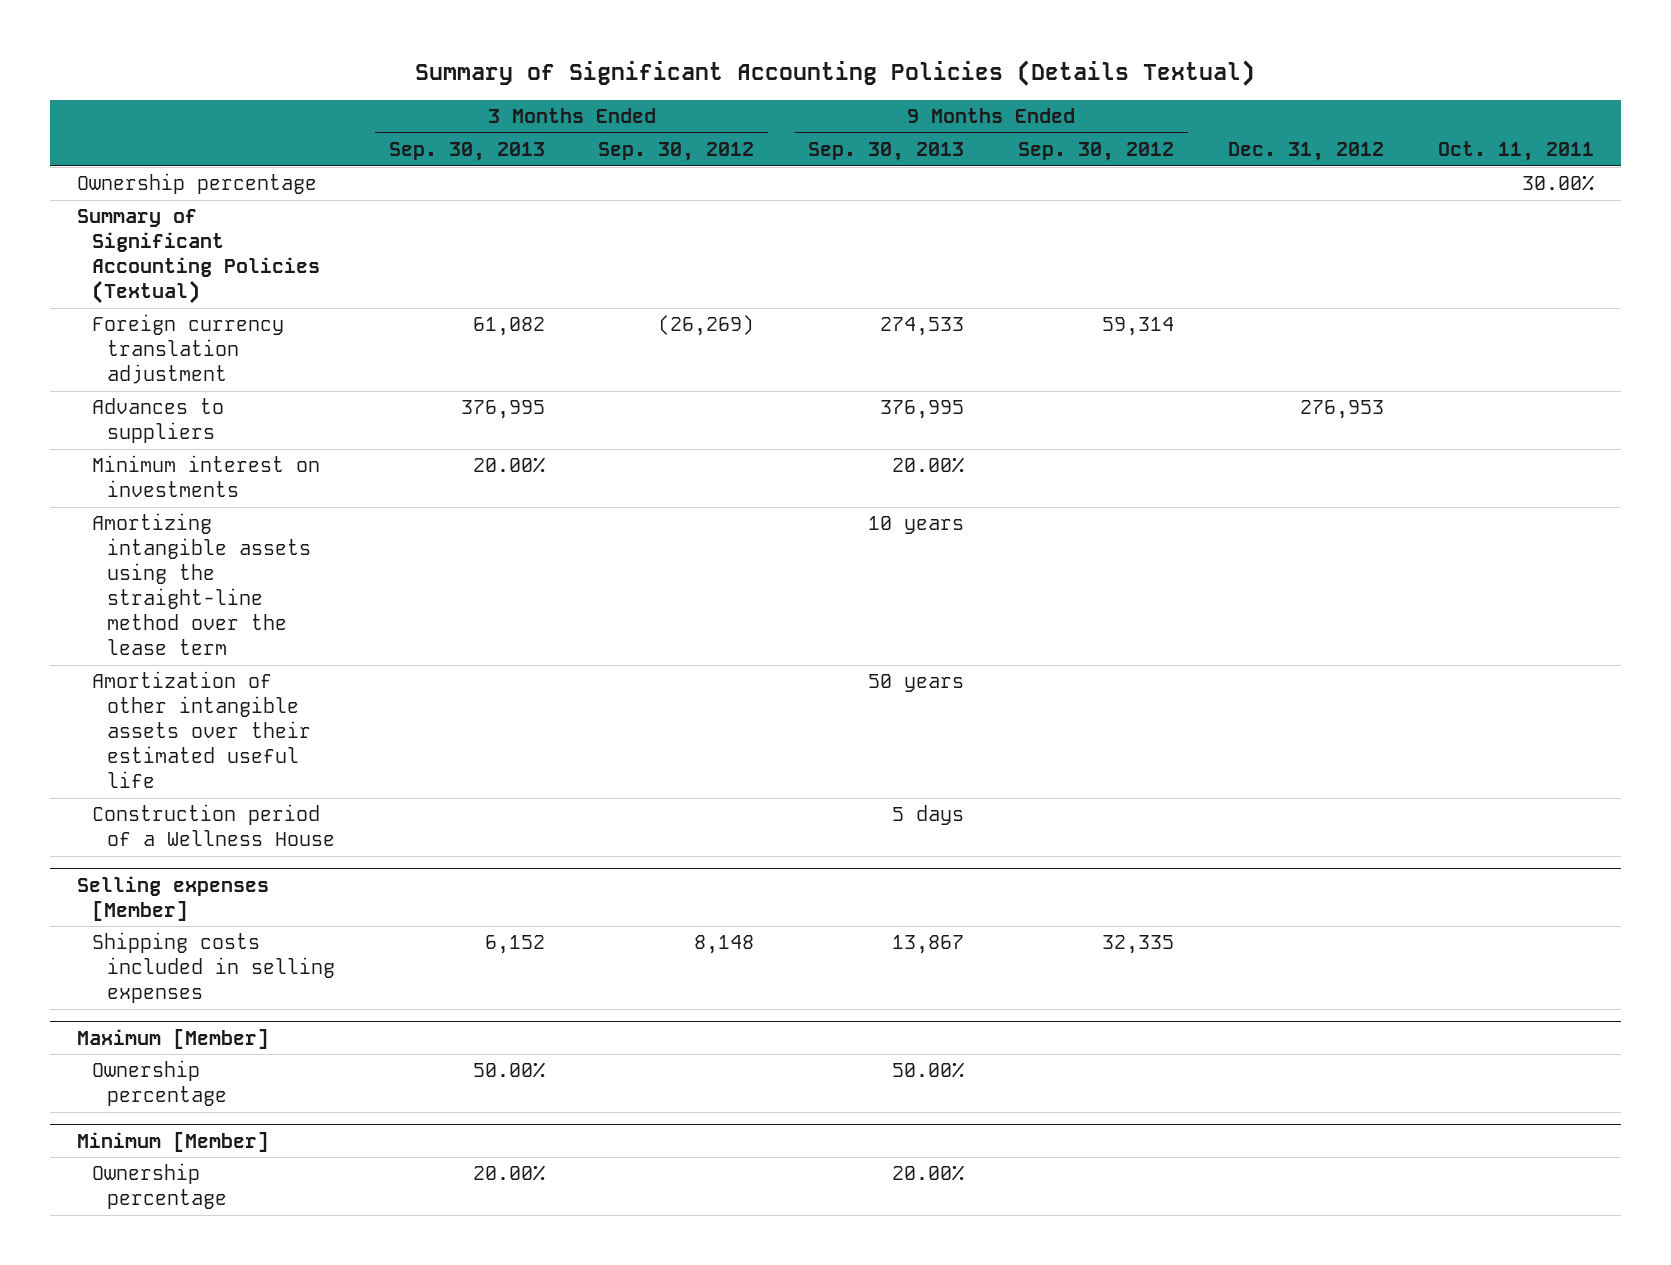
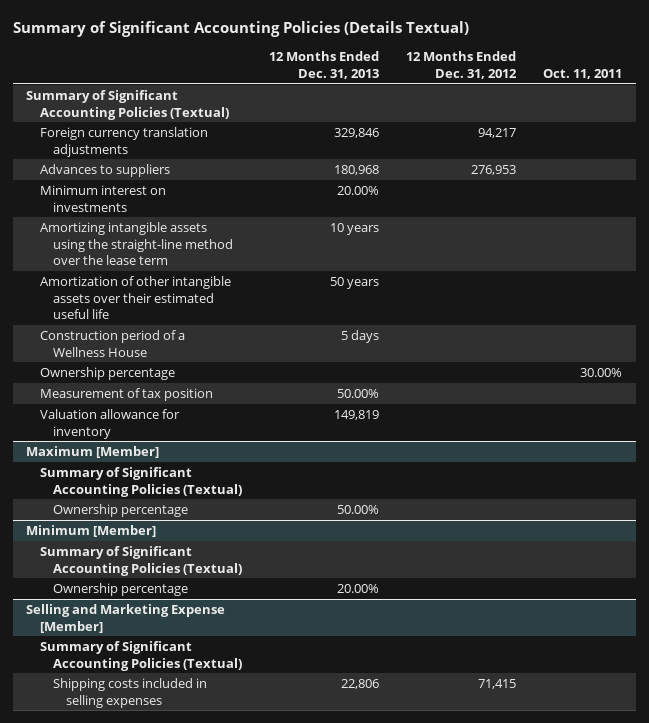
- | 3 Months Ended Sep. 30, 2013 | 3 Months Ended Sep. 30, 2012 | 9 Months Ended Sep. 30, 2013 | 9 Months Ended Sep. 30, 2012 | Dec. 31, 2012 | Oct. 11, 2011
+ | 12 Months Ended Dec. 31, 2013 | 12 Months Ended Dec. 31, 2012 | Oct. 11, 2011
- Foreign currency translation adjustment | 61,082 | (26,269) | 274,533 | 59,314 | |
+ Foreign currency translation adjustments | 329,846 | 94,217 |
- Selling expenses [Member]
- Shipping costs included in selling expenses | 6,152 | 8,148 | 13,867 | 32,335 | |
moved down: Ownership percentage | | | 30.00%
+ Measurement of tax position | 50.00% | |
+ Valuation allowance for inventory | 149,819 | |
@ Maximum [Member]
+ Summary of Significant Accounting Policies (Textual)
@ Minimum [Member]
+ Summary of Significant Accounting Policies (Textual)
+ Selling and Marketing Expense [Member]
+ Summary of Significant Accounting Policies (Textual)
+ Shipping costs included in selling expenses | 22,806 | 71,415 |

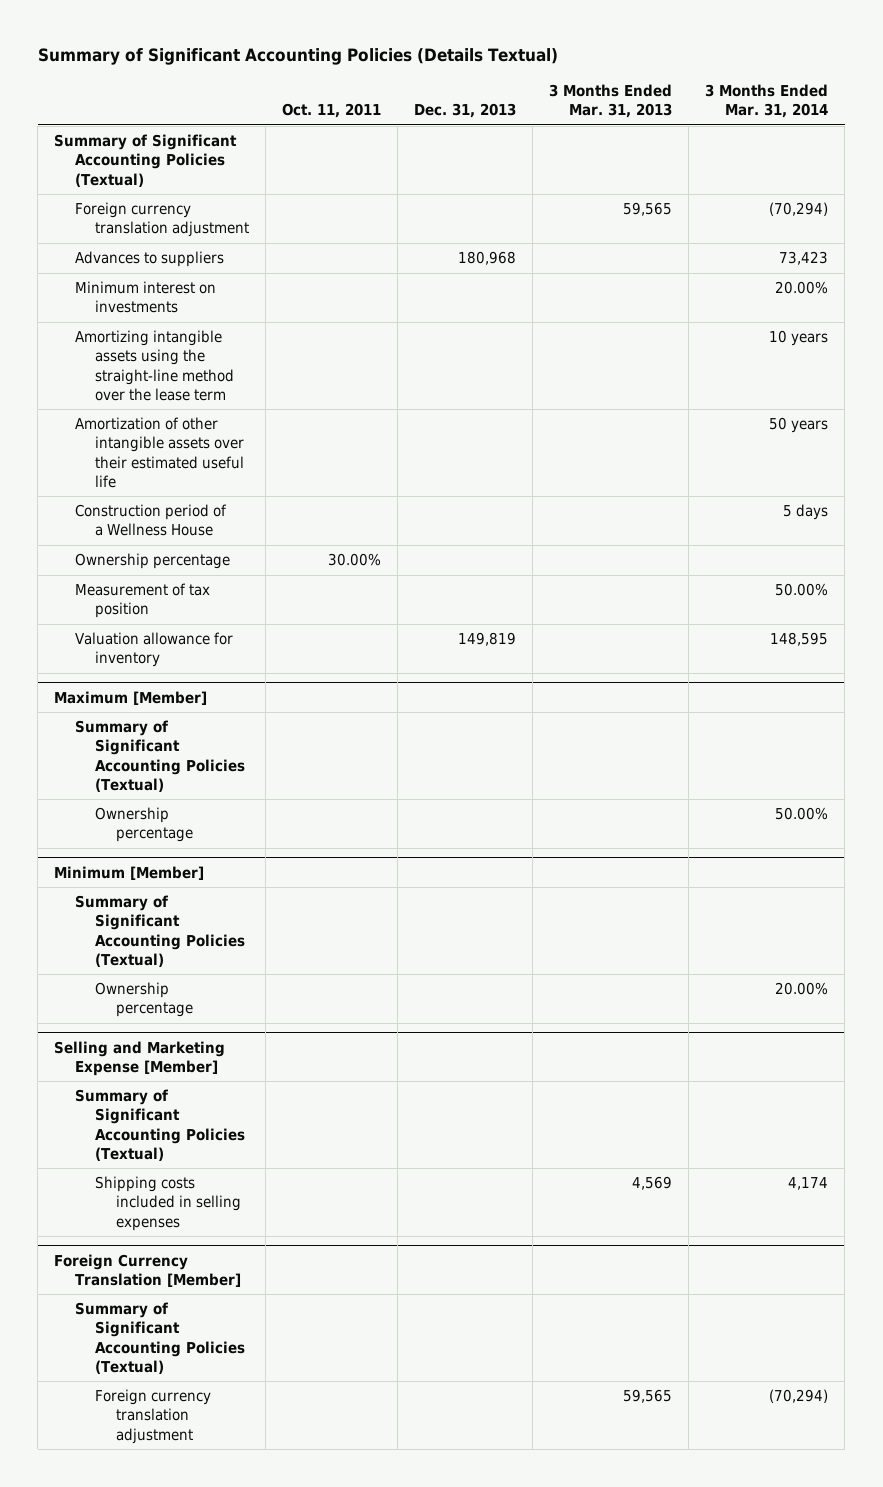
- | 12 Months Ended Dec. 31, 2013 | 12 Months Ended Dec. 31, 2012 | Oct. 11, 2011
+ | Oct. 11, 2011 | Dec. 31, 2013 | 3 Months Ended Mar. 31, 2013 | 3 Months Ended Mar. 31, 2014
- Foreign currency translation adjustments | 329,846 | 94,217 |
+ Foreign currency translation adjustment | | | 59,565 | (70,294)
+ Foreign Currency Translation [Member]
+ Summary of Significant Accounting Policies (Textual)
+ Foreign currency translation adjustment | | | 59,565 | (70,294)

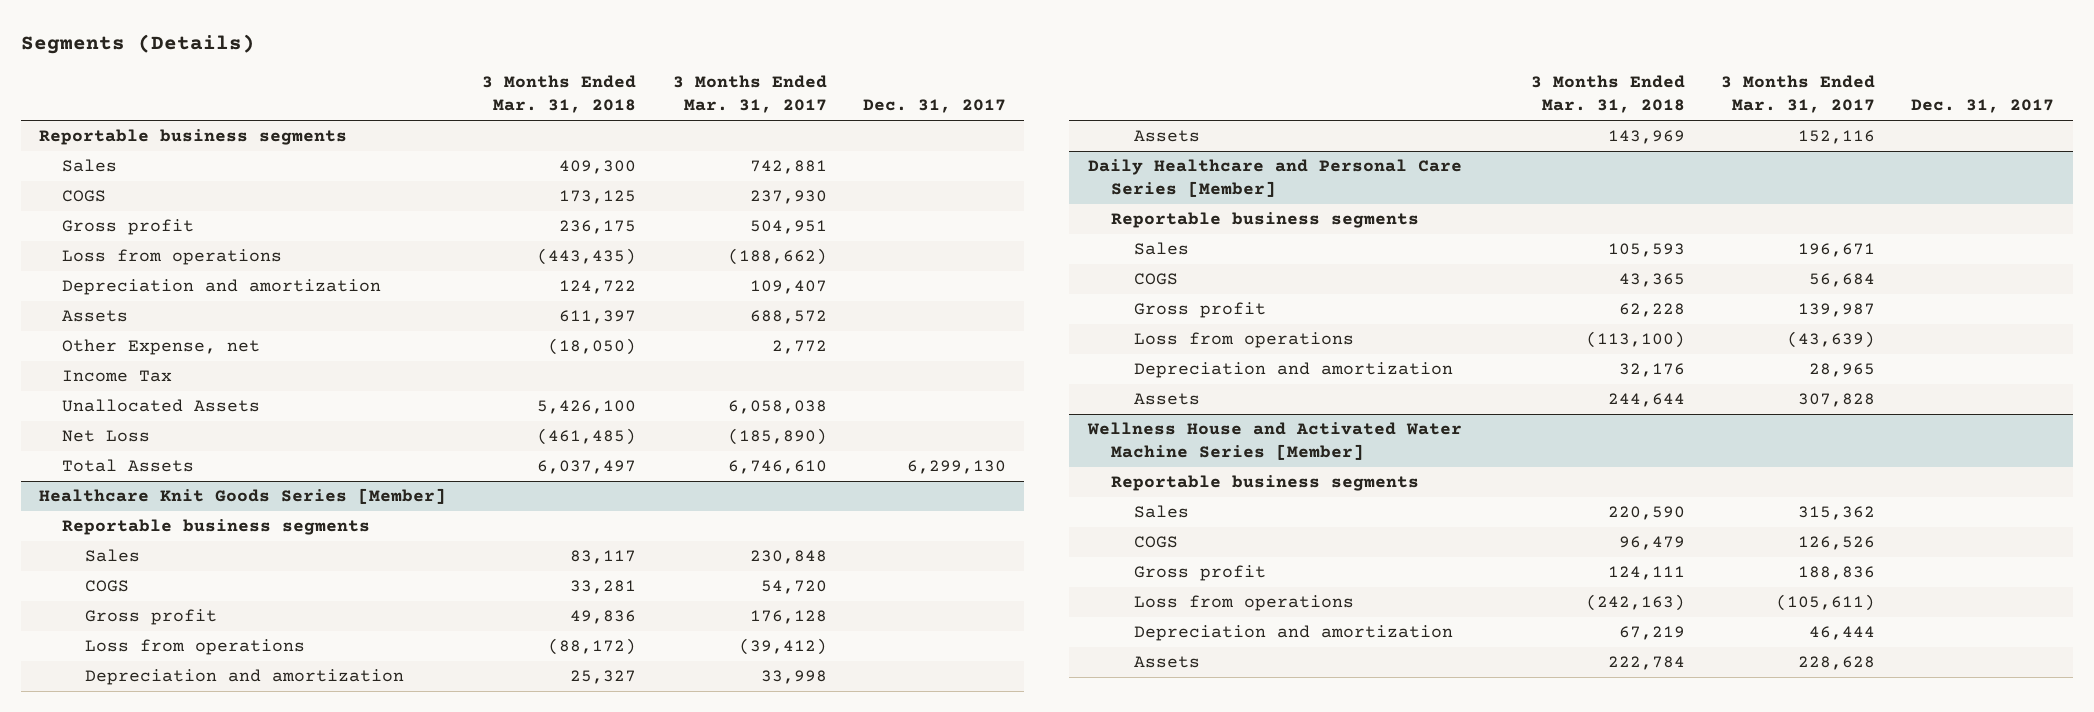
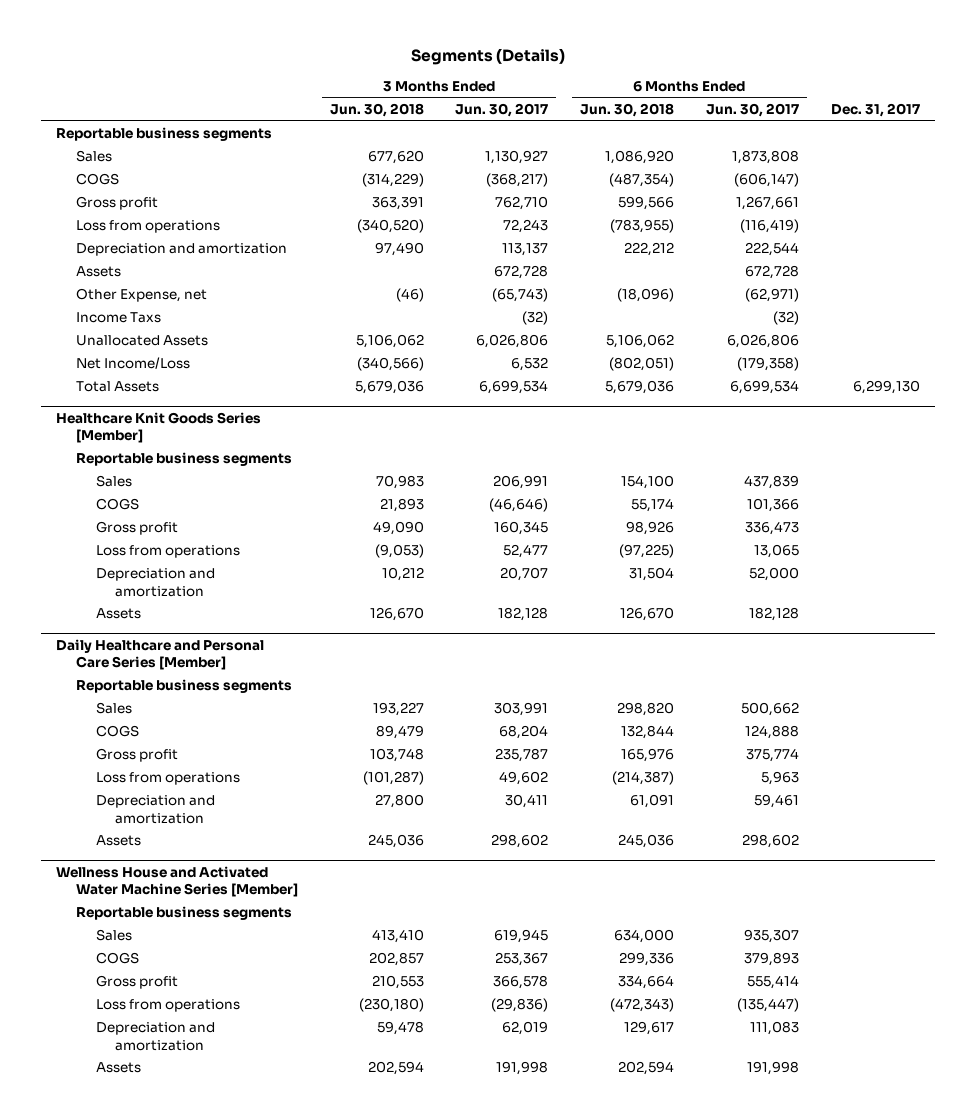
- | 3 Months Ended Mar. 31, 2018 | 3 Months Ended Mar. 31, 2017 | Dec. 31, 2017
+ | 3 Months Ended Jun. 30, 2018 | 3 Months Ended Jun. 30, 2017 | 6 Months Ended Jun. 30, 2018 | 6 Months Ended Jun. 30, 2017 | Dec. 31, 2017
- Income Tax
+ Income Taxs | | (32) | | (32) |
- Net Loss | (461,485) | (185,890) |
+ Net Income/Loss | (340,566) | 6,532 | (802,051) | (179,358) |

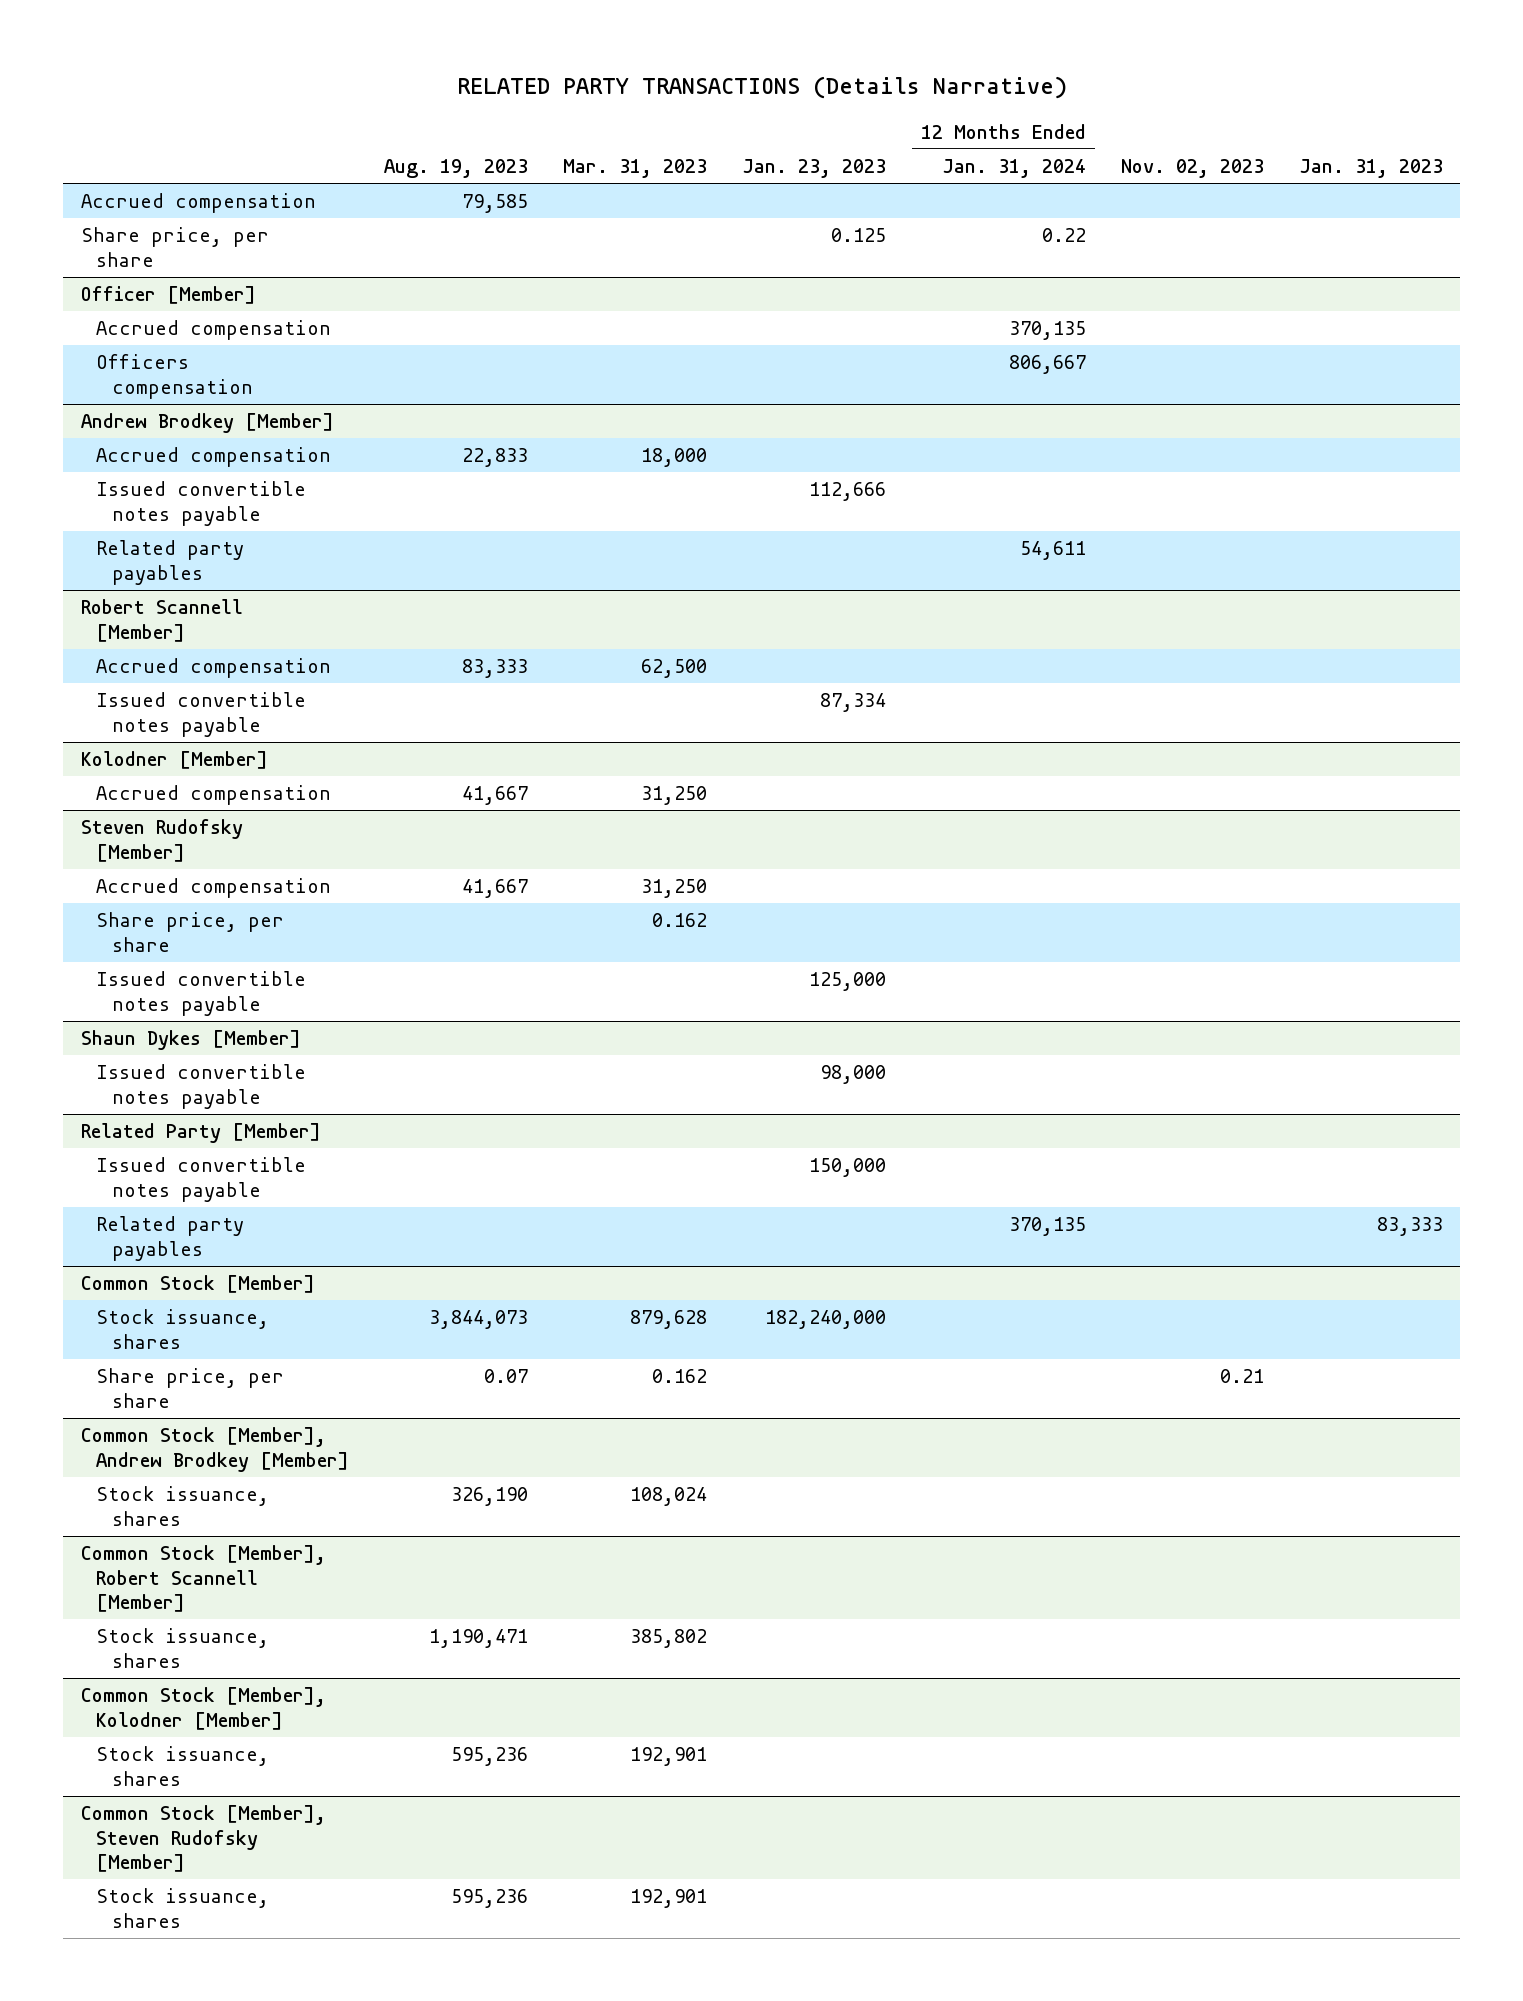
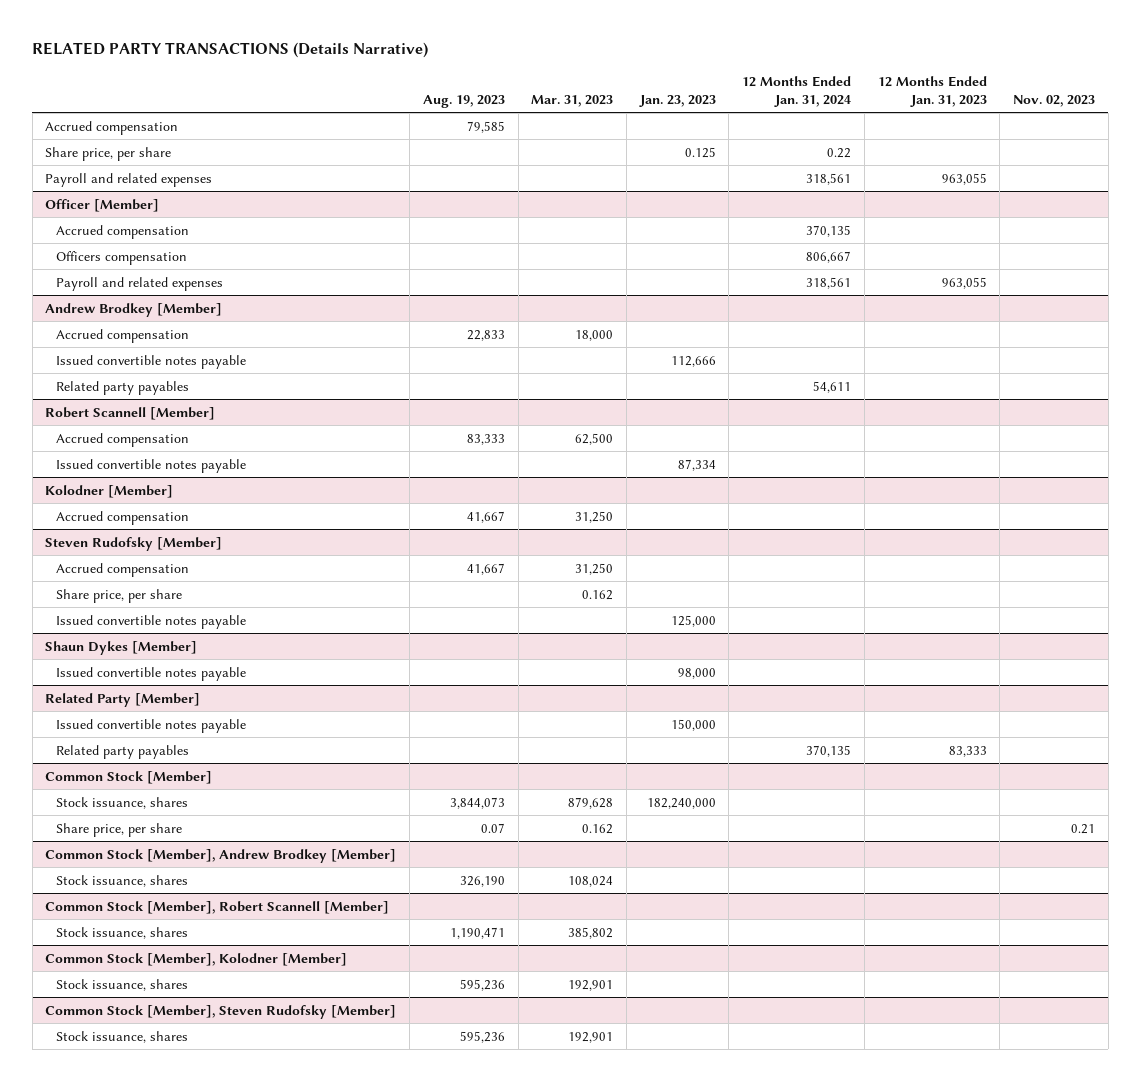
- | Aug. 19, 2023 | Mar. 31, 2023 | Jan. 23, 2023 | 12 Months Ended Jan. 31, 2024 | Nov. 02, 2023 | Jan. 31, 2023
+ | Aug. 19, 2023 | Mar. 31, 2023 | Jan. 23, 2023 | 12 Months Ended Jan. 31, 2024 | 12 Months Ended Jan. 31, 2023 | Nov. 02, 2023
+ Payroll and related expenses | | | | 318,561 | 963,055 |
@ Officer [Member]
+ Payroll and related expenses | | | | 318,561 | 963,055 |

